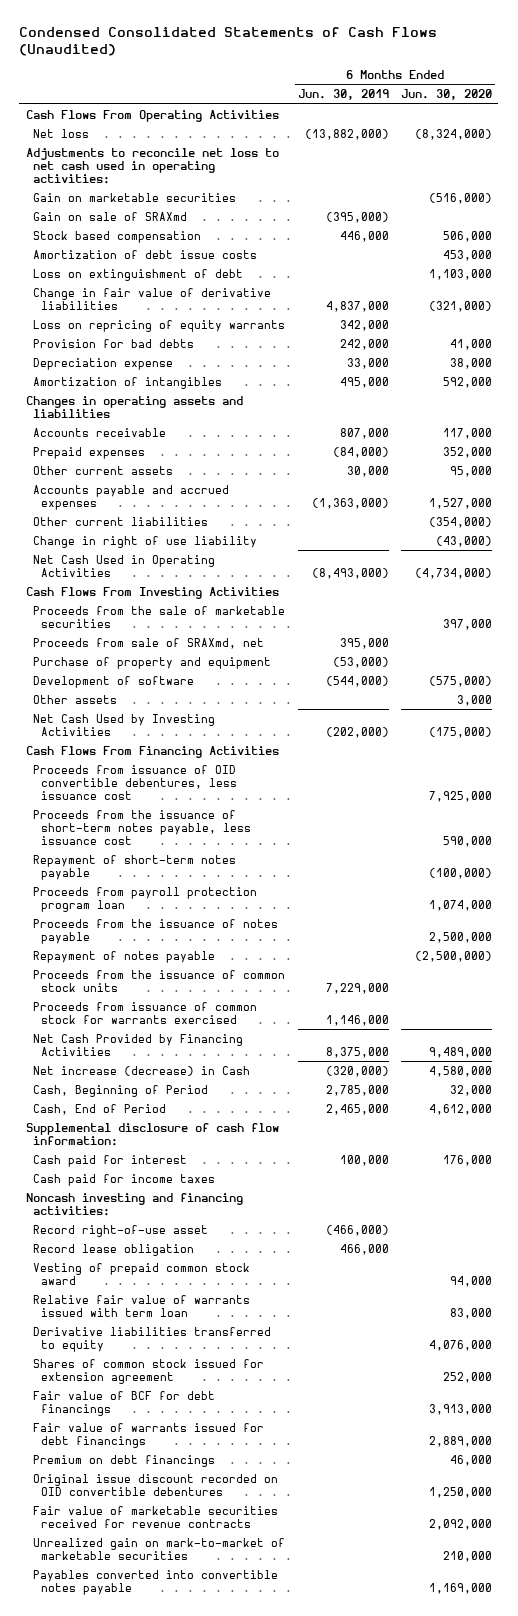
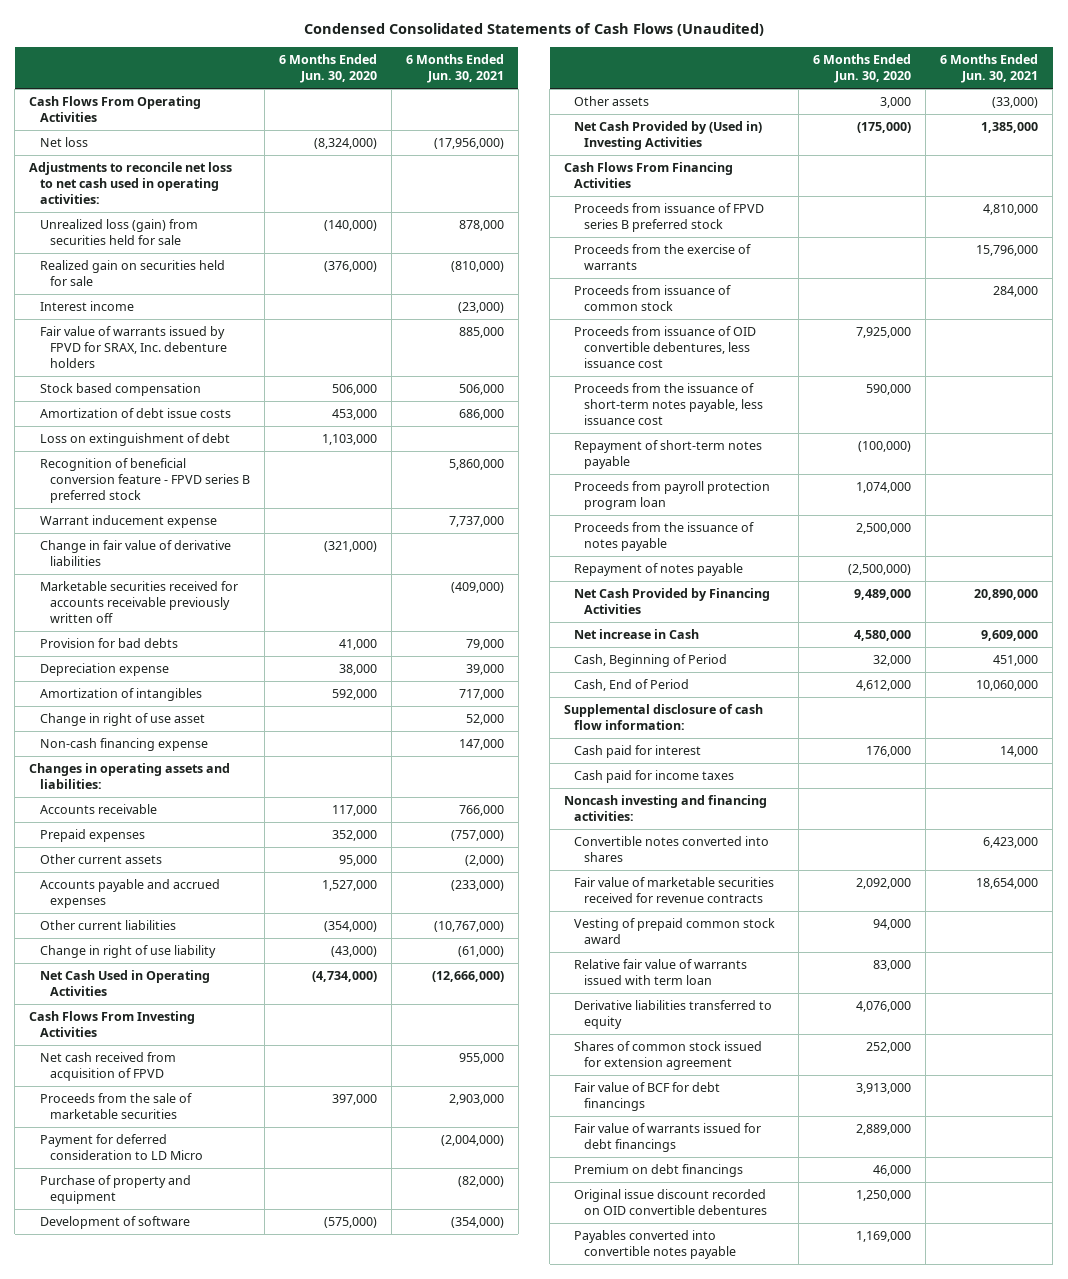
- | 6 Months Ended Jun. 30, 2019 | 6 Months Ended Jun. 30, 2020
+ | 6 Months Ended Jun. 30, 2020 | 6 Months Ended Jun. 30, 2021
- Gain on marketable securities | | (516,000)
- Gain on sale of SRAXmd | (395,000) |
+ Unrealized loss (gain) from securities held for sale | (140,000) | 878,000
+ Realized gain on securities held for sale | (376,000) | (810,000)
+ Interest income | | (23,000)
+ Fair value of warrants issued by FPVD for SRAX, Inc. debenture holders | | 885,000
+ Recognition of beneficial conversion feature - FPVD series B preferred stock | | 5,860,000
+ Warrant inducement expense | | 7,737,000
- Loss on repricing of equity warrants | 342,000 |
+ Marketable securities received for accounts receivable previously written off | | (409,000)
- Changes in operating assets and liabilities
+ Change in right of use asset | | 52,000
+ Non-cash financing expense | | 147,000
+ Changes in operating assets and liabilities:
+ Net cash received from acquisition of FPVD | | 955,000
- Proceeds from sale of SRAXmd, net | 395,000 |
+ Payment for deferred consideration to LD Micro | | (2,004,000)
- Net Cash Used by Investing Activities | (202,000) | (175,000)
+ Net Cash Provided by (Used in) Investing Activities | (175,000) | 1,385,000
+ Proceeds from issuance of FPVD series B preferred stock | | 4,810,000
+ Proceeds from the exercise of warrants | | 15,796,000
+ Proceeds from issuance of common stock | | 284,000
- Proceeds from the issuance of common stock units | 7,229,000 |
- Proceeds from issuance of common stock for warrants exercised | 1,146,000 |
- Net increase (decrease) in Cash | (320,000) | 4,580,000
+ Net increase in Cash | 4,580,000 | 9,609,000
- Record right-of-use asset | (466,000) |
- Record lease obligation | 466,000 |
+ Convertible notes converted into shares | | 6,423,000
moved up: Fair value of marketable securities received for revenue contracts | 2,092,000 | 18,654,000
- Unrealized gain on mark-to-market of marketable securities | | 210,000

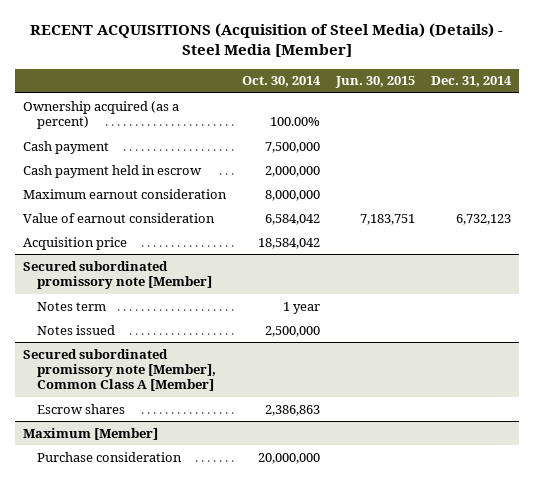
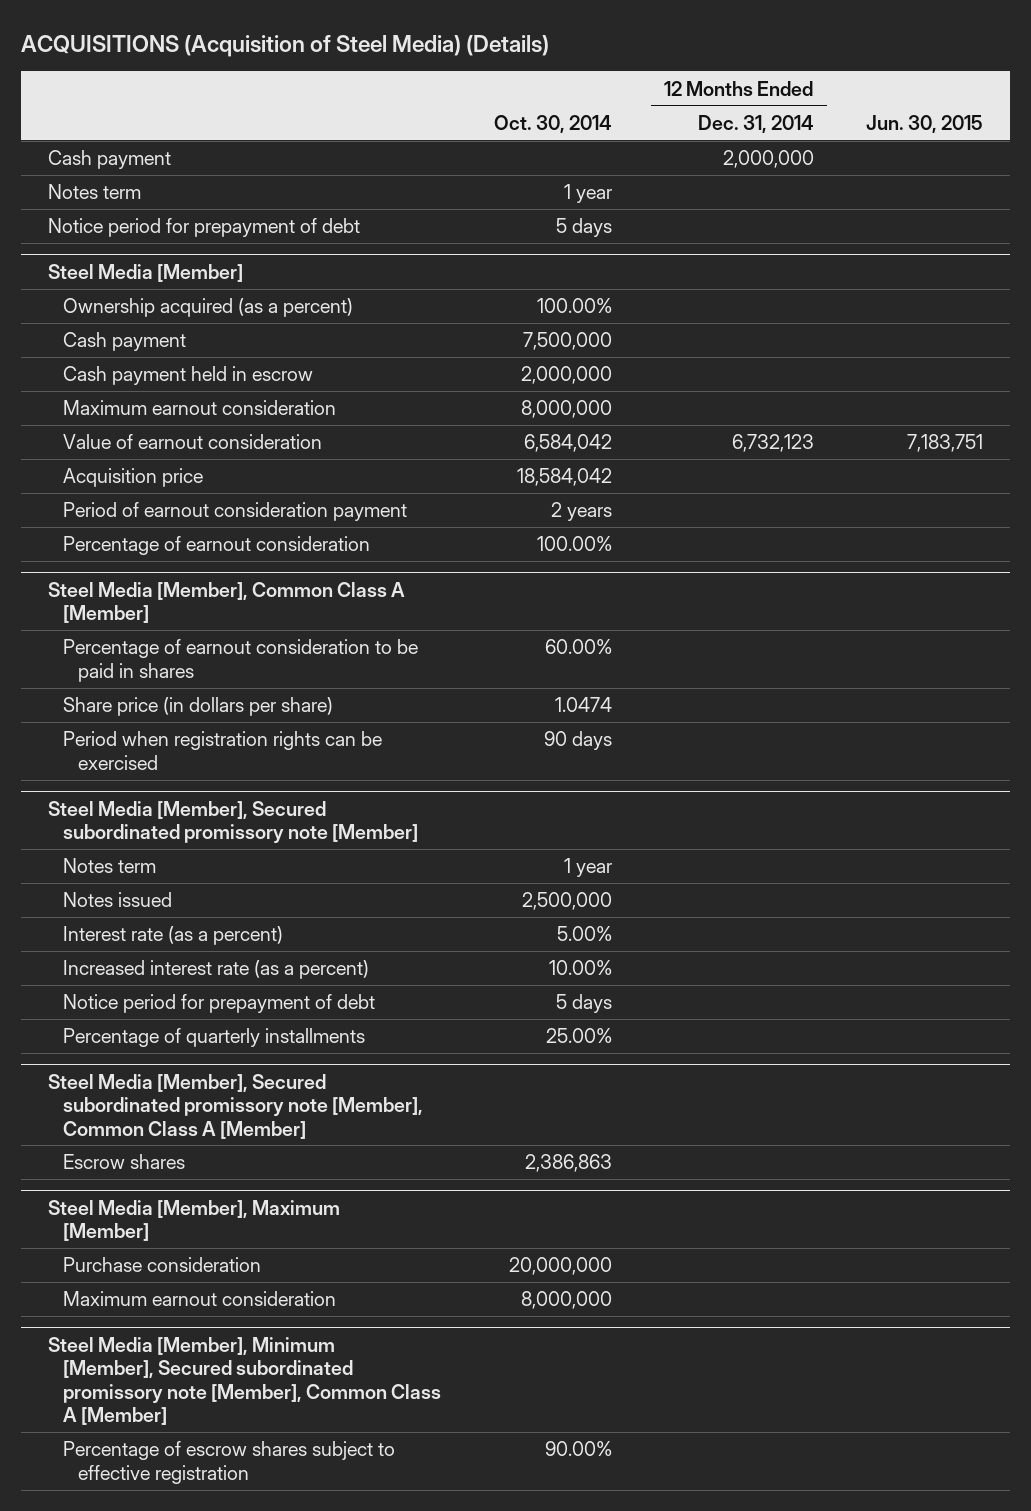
- RECENT ACQUISITIONS (Acquisition of Steel Media) (Details) - Steel Media [Member]
+ ACQUISITIONS (Acquisition of Steel Media) (Details)
- | Oct. 30, 2014 | Jun. 30, 2015 | Dec. 31, 2014
+ | Oct. 30, 2014 | 12 Months Ended Dec. 31, 2014 | Jun. 30, 2015
+ Cash payment | | 2,000,000 |
+ Notes term | 1 year | |
+ Notice period for prepayment of debt | 5 days | |
+ Steel Media [Member]
- Secured subordinated promissory note [Member]
+ Period of earnout consideration payment | 2 years | |
+ Percentage of earnout consideration | 100.00% | |
+ Steel Media [Member], Common Class A [Member]
+ Percentage of earnout consideration to be paid in shares | 60.00% | |
+ Share price (in dollars per share) | 1.0474 | |
+ Period when registration rights can be exercised | 90 days | |
+ Steel Media [Member], Secured subordinated promissory note [Member]
- Secured subordinated promissory note [Member], Common Class A [Member]
+ Interest rate (as a percent) | 5.00% | |
+ Increased interest rate (as a percent) | 10.00% | |
+ Notice period for prepayment of debt | 5 days | |
+ Percentage of quarterly installments | 25.00% | |
+ Steel Media [Member], Secured subordinated promissory note [Member], Common Class A [Member]
- Maximum [Member]
+ Steel Media [Member], Maximum [Member]
+ Maximum earnout consideration | 8,000,000 | |
+ Steel Media [Member], Minimum [Member], Secured subordinated promissory note [Member], Common Class A [Member]
+ Percentage of escrow shares subject to effective registration | 90.00% | |

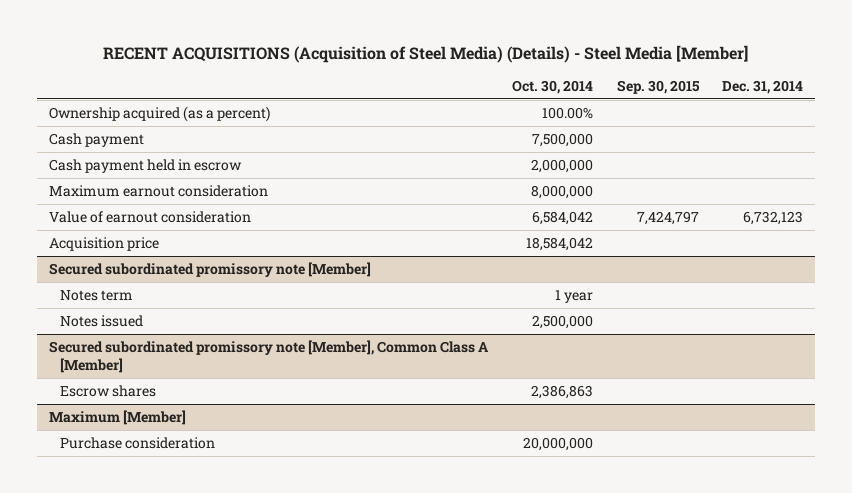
- ACQUISITIONS (Acquisition of Steel Media) (Details)
+ RECENT ACQUISITIONS (Acquisition of Steel Media) (Details) - Steel Media [Member]
- | Oct. 30, 2014 | 12 Months Ended Dec. 31, 2014 | Jun. 30, 2015
+ | Oct. 30, 2014 | Sep. 30, 2015 | Dec. 31, 2014
- Cash payment | | 2,000,000 |
- Notes term | 1 year | |
- Notice period for prepayment of debt | 5 days | |
- Steel Media [Member]
- Period of earnout consideration payment | 2 years | |
- Percentage of earnout consideration | 100.00% | |
- Steel Media [Member], Common Class A [Member]
- Percentage of earnout consideration to be paid in shares | 60.00% | |
- Share price (in dollars per share) | 1.0474 | |
- Period when registration rights can be exercised | 90 days | |
- Steel Media [Member], Secured subordinated promissory note [Member]
+ Secured subordinated promissory note [Member]
- Interest rate (as a percent) | 5.00% | |
- Increased interest rate (as a percent) | 10.00% | |
- Notice period for prepayment of debt | 5 days | |
- Percentage of quarterly installments | 25.00% | |
- Steel Media [Member], Secured subordinated promissory note [Member], Common Class A [Member]
+ Secured subordinated promissory note [Member], Common Class A [Member]
- Steel Media [Member], Maximum [Member]
+ Maximum [Member]
- Maximum earnout consideration | 8,000,000 | |
- Steel Media [Member], Minimum [Member], Secured subordinated promissory note [Member], Common Class A [Member]
- Percentage of escrow shares subject to effective registration | 90.00% | |

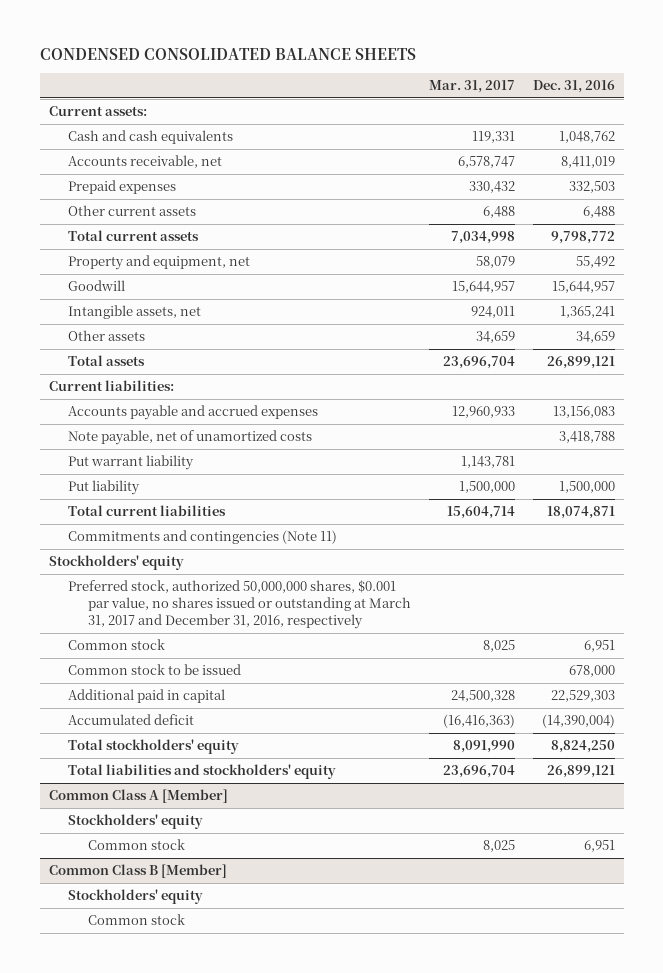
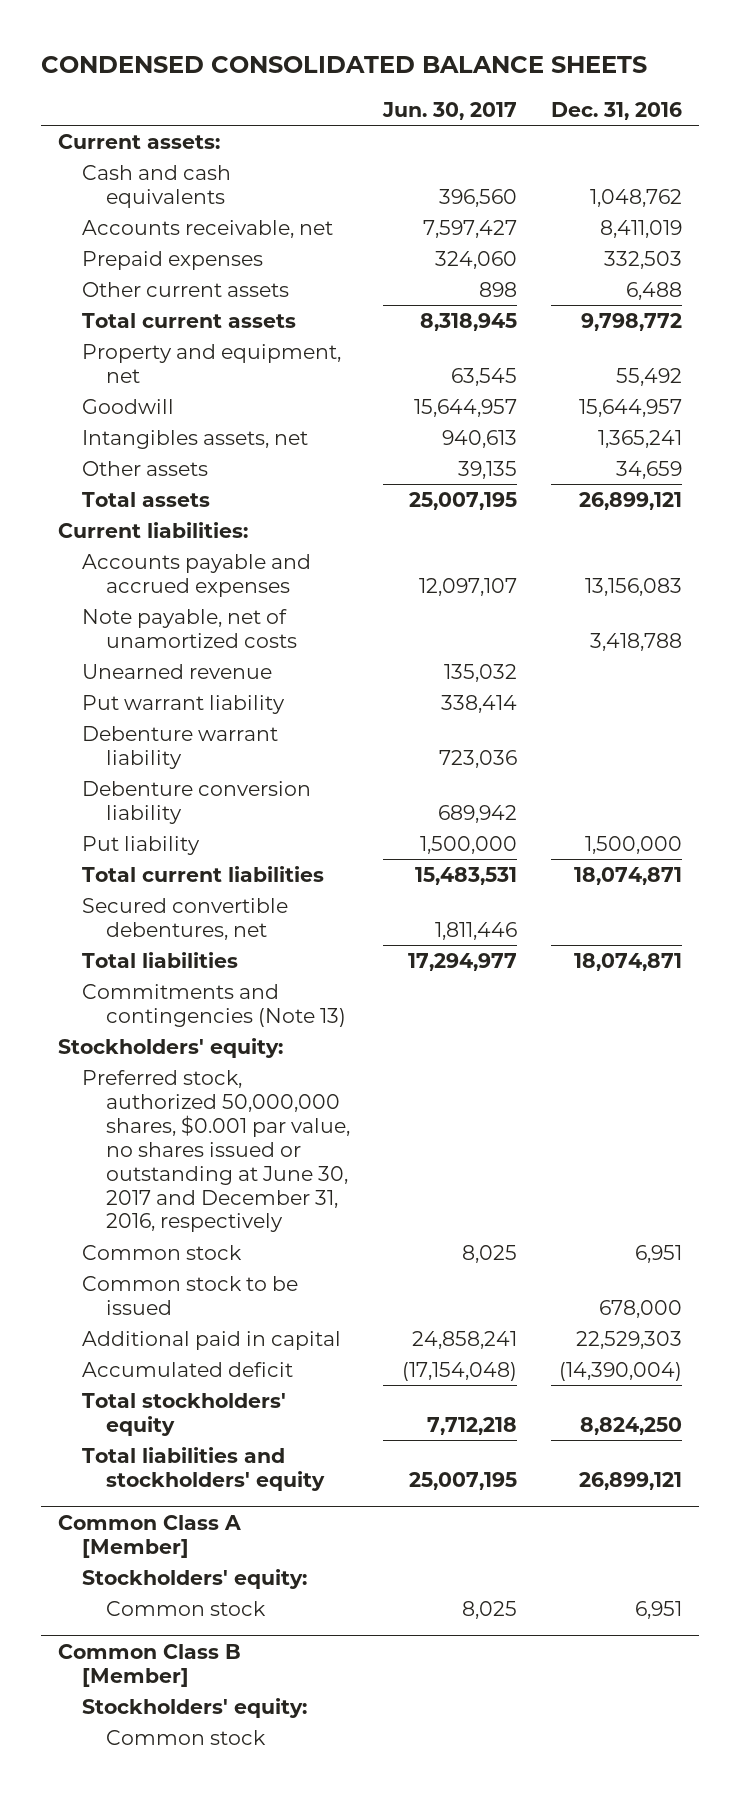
- | Mar. 31, 2017 | Dec. 31, 2016
+ | Jun. 30, 2017 | Dec. 31, 2016
- Intangible assets, net | 924,011 | 1,365,241
+ Intangibles assets, net | 940,613 | 1,365,241
+ Unearned revenue | 135,032 |
+ Debenture warrant liability | 723,036 |
+ Debenture conversion liability | 689,942 |
- Commitments and contingencies (Note 11)
- Stockholders' equity
- Preferred stock, authorized 50,000,000 shares, $0.001 par value, no shares issued or outstanding at March 31, 2017 and December 31, 2016, respectively
+ Secured convertible debentures, net | 1,811,446 |
+ Total liabilities | 17,294,977 | 18,074,871
+ Commitments and contingencies (Note 13)
+ Stockholders' equity:
+ Preferred stock, authorized 50,000,000 shares, $0.001 par value, no shares issued or outstanding at June 30, 2017 and December 31, 2016, respectively
@ Common Class A [Member]
- Stockholders' equity
+ Stockholders' equity:
@ Common Class B [Member]
- Stockholders' equity
+ Stockholders' equity:

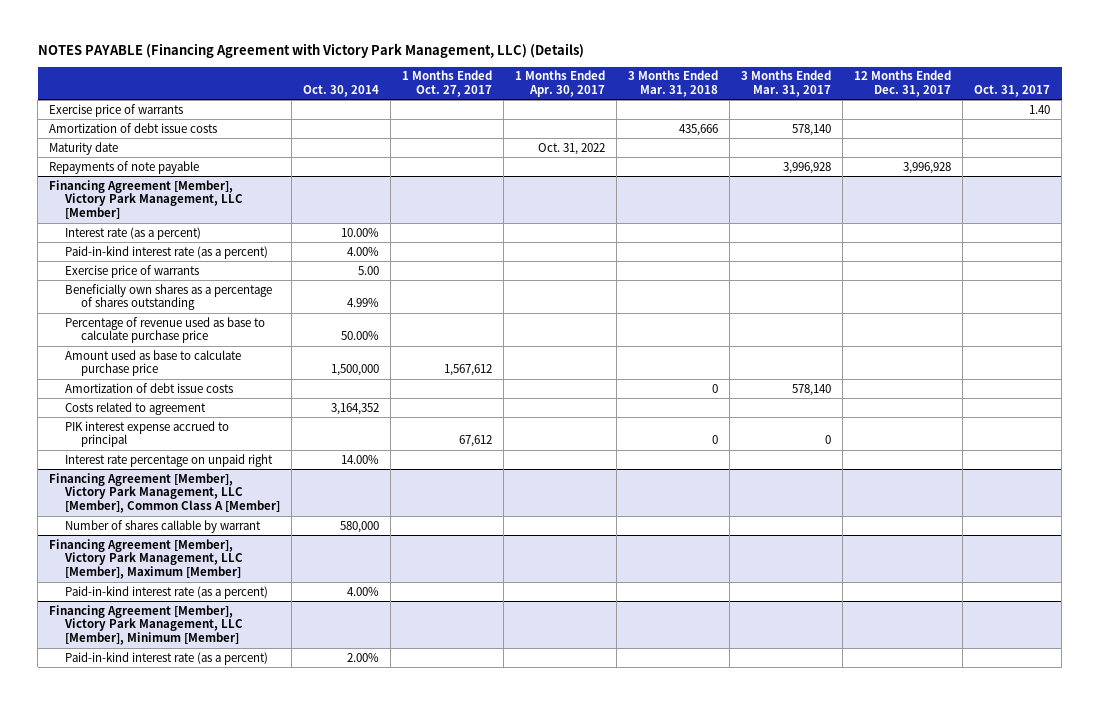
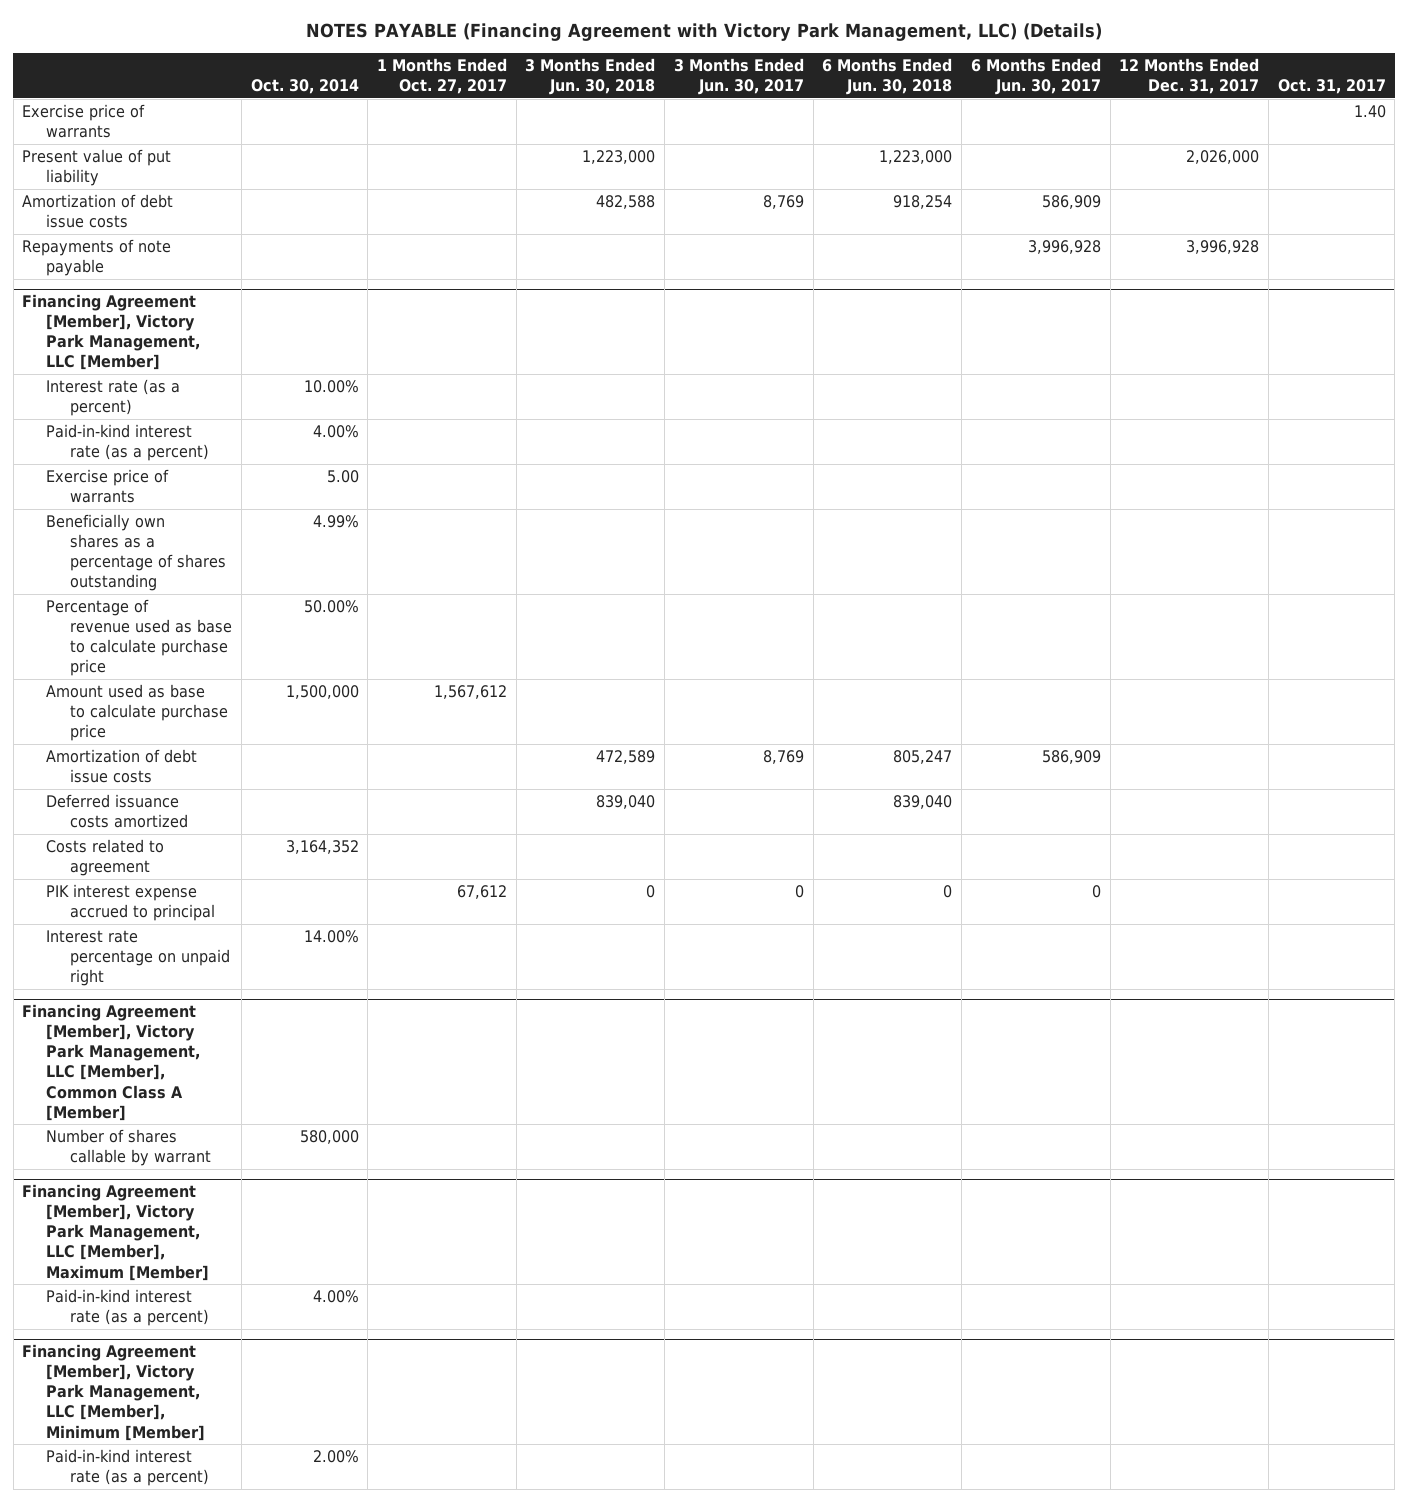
- | Oct. 30, 2014 | 1 Months Ended Oct. 27, 2017 | 1 Months Ended Apr. 30, 2017 | 3 Months Ended Mar. 31, 2018 | 3 Months Ended Mar. 31, 2017 | 12 Months Ended Dec. 31, 2017 | Oct. 31, 2017
+ | Oct. 30, 2014 | 1 Months Ended Oct. 27, 2017 | 3 Months Ended Jun. 30, 2018 | 3 Months Ended Jun. 30, 2017 | 6 Months Ended Jun. 30, 2018 | 6 Months Ended Jun. 30, 2017 | 12 Months Ended Dec. 31, 2017 | Oct. 31, 2017
+ Present value of put liability | | | 1,223,000 | | 1,223,000 | | 2,026,000 |
- Maturity date | | | Oct. 31, 2022 | | | |
@ Financing Agreement [Member], Victory Park Management, LLC [Member]
+ Deferred issuance costs amortized | | | 839,040 | | 839,040 | | |

